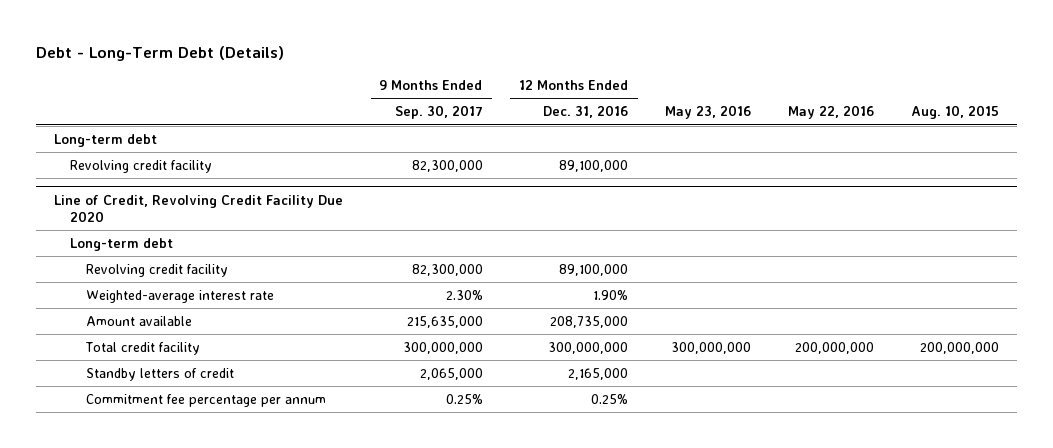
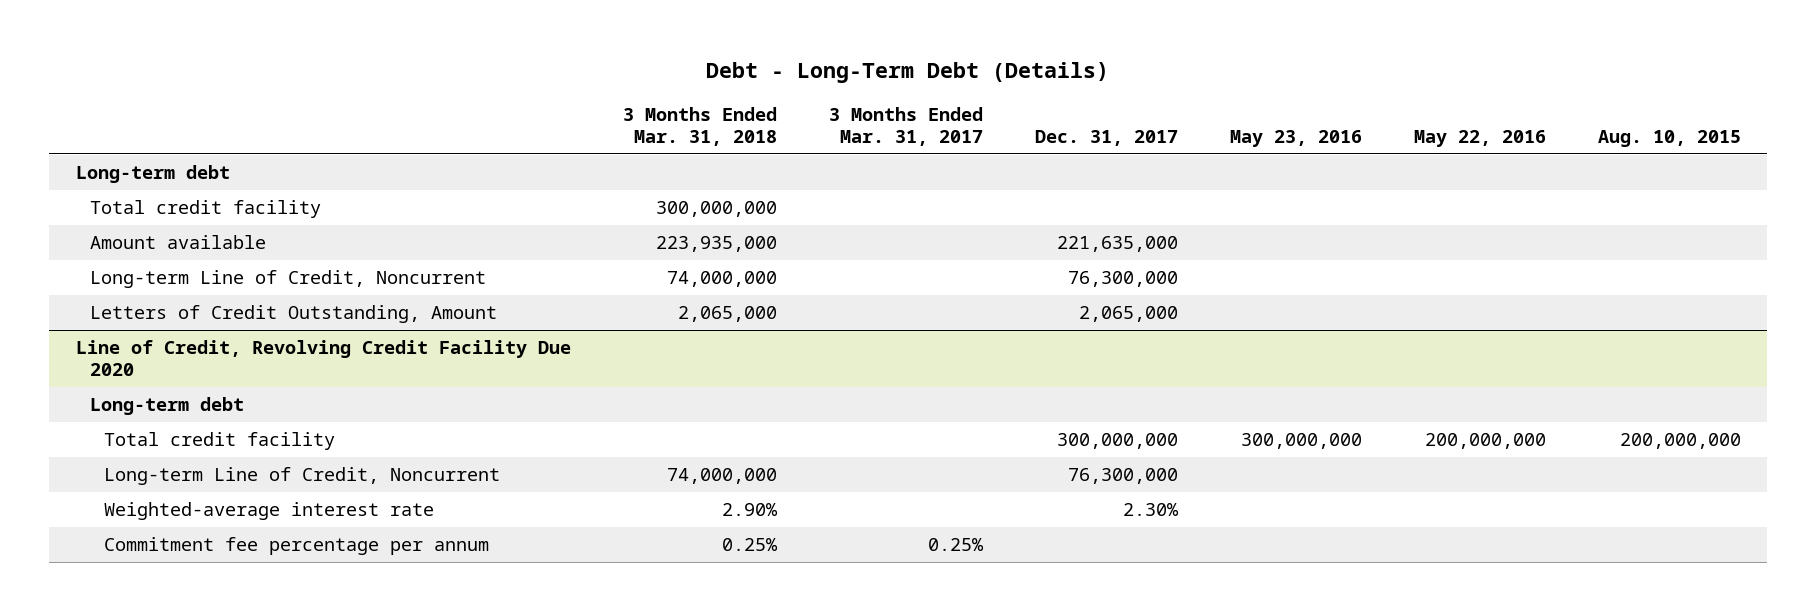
- | 9 Months Ended Sep. 30, 2017 | 12 Months Ended Dec. 31, 2016 | May 23, 2016 | May 22, 2016 | Aug. 10, 2015
+ | 3 Months Ended Mar. 31, 2018 | 3 Months Ended Mar. 31, 2017 | Dec. 31, 2017 | May 23, 2016 | May 22, 2016 | Aug. 10, 2015
- Revolving credit facility | 82,300,000 | 89,100,000 | | |
+ Total credit facility | 300,000,000 | | | | |
+ Amount available | 223,935,000 | | 221,635,000 | | |
+ Long-term Line of Credit, Noncurrent | 74,000,000 | | 76,300,000 | | |
+ Letters of Credit Outstanding, Amount | 2,065,000 | | 2,065,000 | | |
@ Line of Credit, Revolving Credit Facility Due 2020
- Revolving credit facility | 82,300,000 | 89,100,000 | | |
- Amount available | 215,635,000 | 208,735,000 | | |
- Standby letters of credit | 2,065,000 | 2,165,000 | | |
+ Long-term Line of Credit, Noncurrent | 74,000,000 | | 76,300,000 | | |
moved down: Weighted-average interest rate | 2.90% | | 2.30% | | |

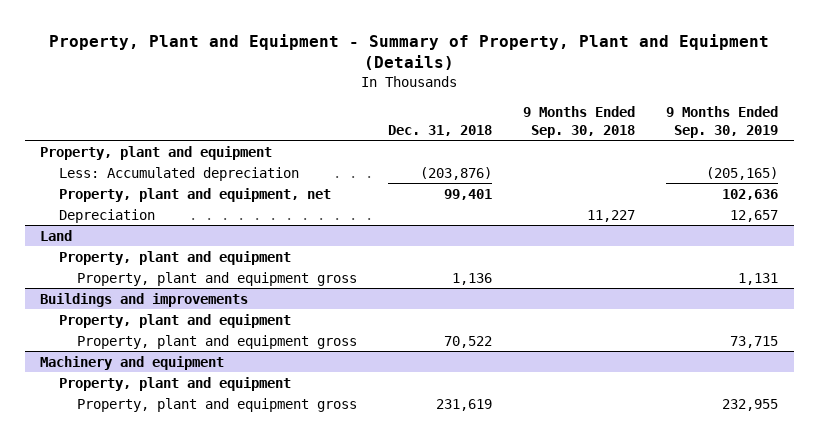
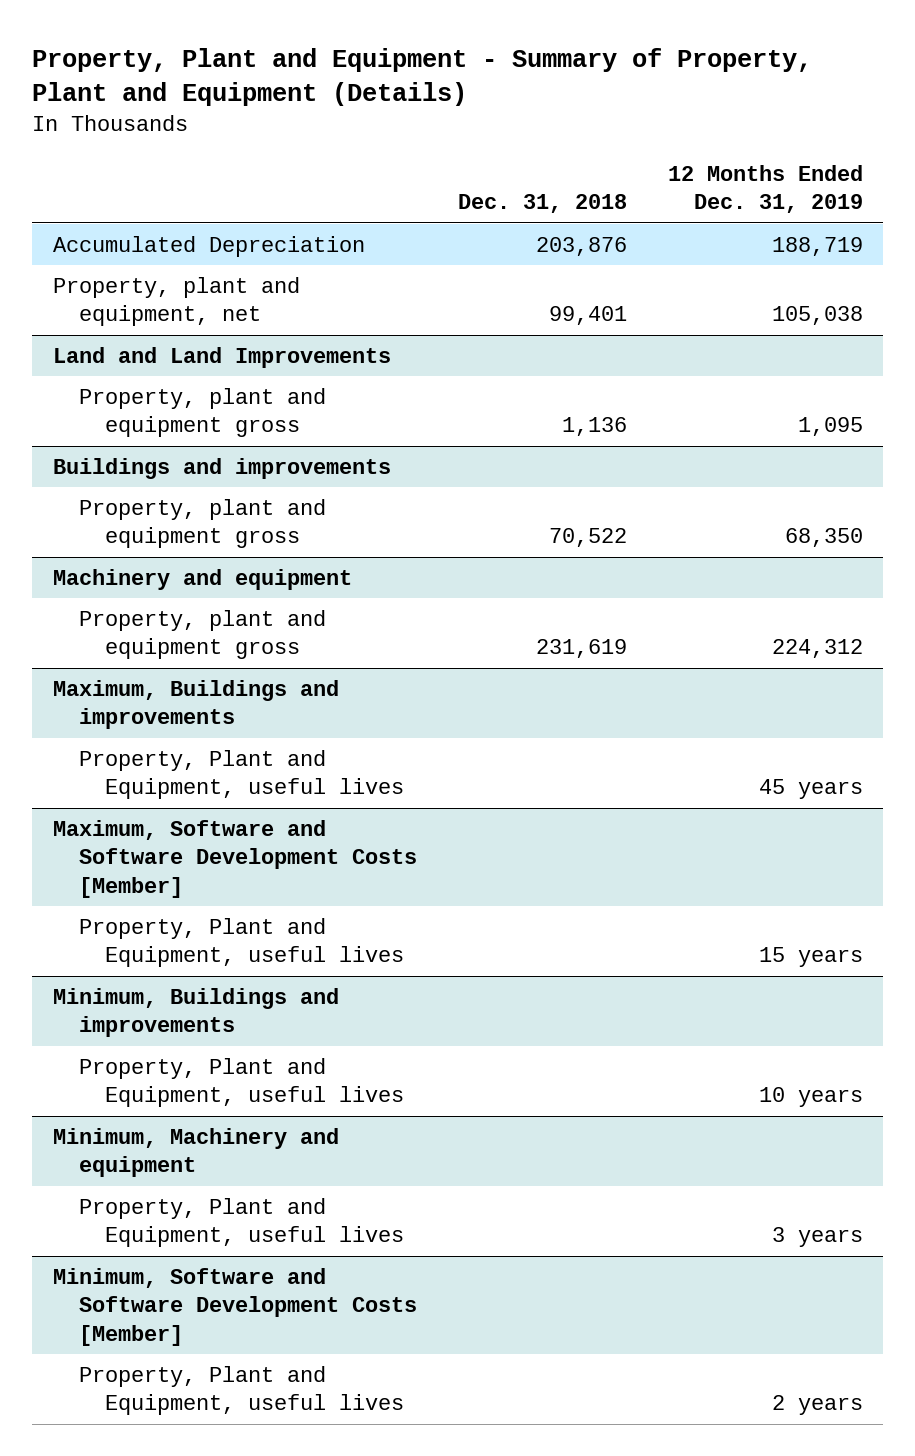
- | Dec. 31, 2018 | 9 Months Ended Sep. 30, 2018 | 9 Months Ended Sep. 30, 2019
+ | Dec. 31, 2018 | 12 Months Ended Dec. 31, 2019
- Property, plant and equipment
- Less: Accumulated depreciation | (203,876) | | (205,165)
+ Accumulated Depreciation | 203,876 | 188,719
- Depreciation | | 11,227 | 12,657
- Land
- Property, plant and equipment
+ Land and Land Improvements
@ Buildings and improvements
- Property, plant and equipment
@ Machinery and equipment
- Property, plant and equipment
+ Maximum, Buildings and improvements
+ Property, Plant and Equipment, useful lives | | 45 years
+ Maximum, Software and Software Development Costs [Member]
+ Property, Plant and Equipment, useful lives | | 15 years
+ Minimum, Buildings and improvements
+ Property, Plant and Equipment, useful lives | | 10 years
+ Minimum, Machinery and equipment
+ Property, Plant and Equipment, useful lives | | 3 years
+ Minimum, Software and Software Development Costs [Member]
+ Property, Plant and Equipment, useful lives | | 2 years

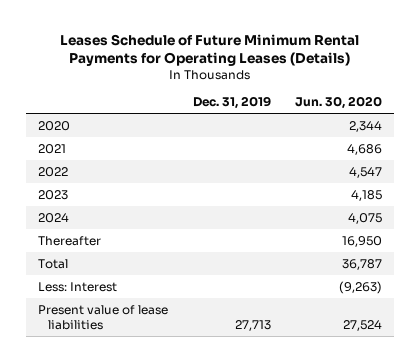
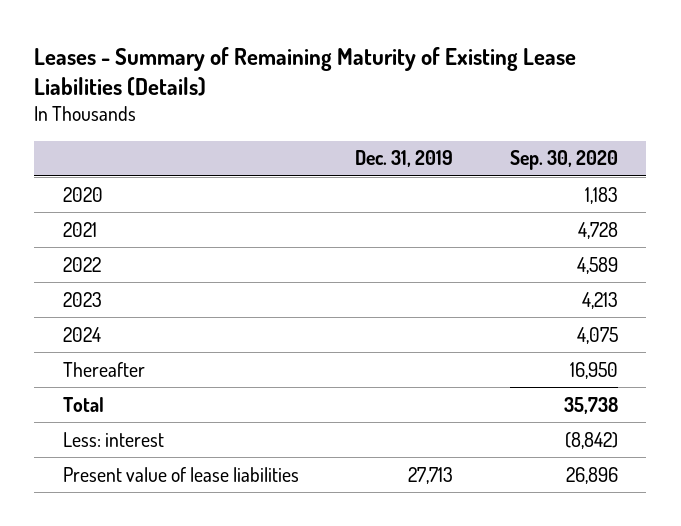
- Leases Schedule of Future Minimum Rental Payments for Operating Leases (Details)
+ Leases - Summary of Remaining Maturity of Existing Lease Liabilities (Details)
- | Dec. 31, 2019 | Jun. 30, 2020
+ | Dec. 31, 2019 | Sep. 30, 2020
- Less: Interest | | (9,263)
+ Less: interest | | (8,842)

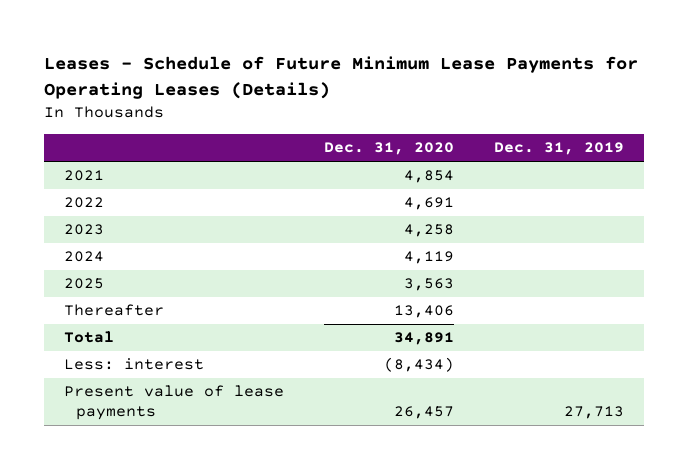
- Leases - Summary of Remaining Maturity of Existing Lease Liabilities (Details)
+ Leases - Schedule of Future Minimum Lease Payments for Operating Leases (Details)
- | Dec. 31, 2019 | Sep. 30, 2020
+ | Dec. 31, 2020 | Dec. 31, 2019
- 2020 | | 1,183
+ 2025 | 3,563 |
- Present value of lease liabilities | 27,713 | 26,896
+ Present value of lease payments | 26,457 | 27,713

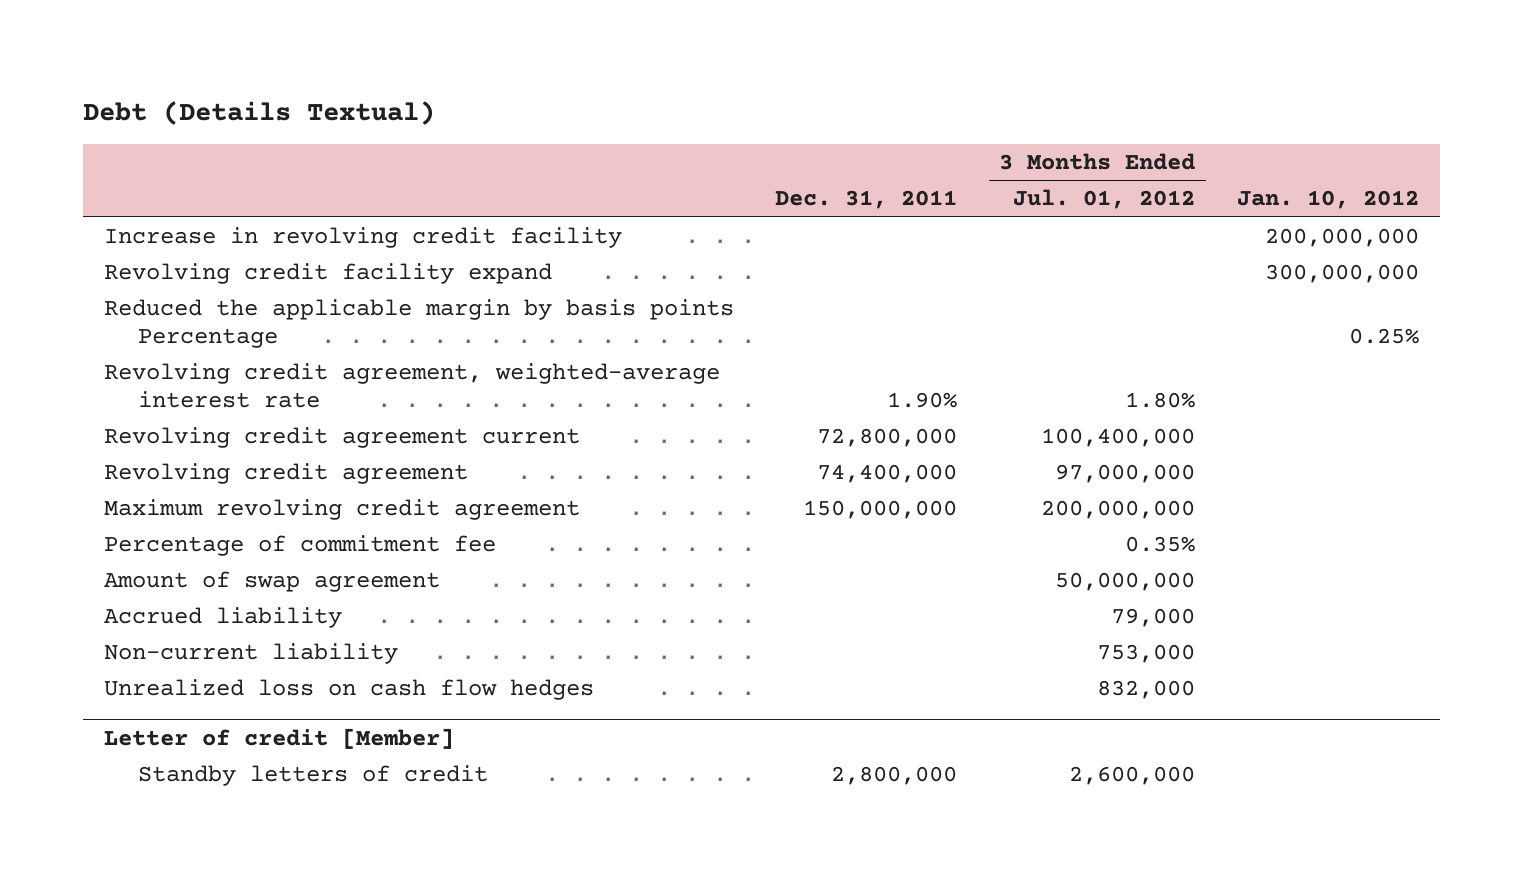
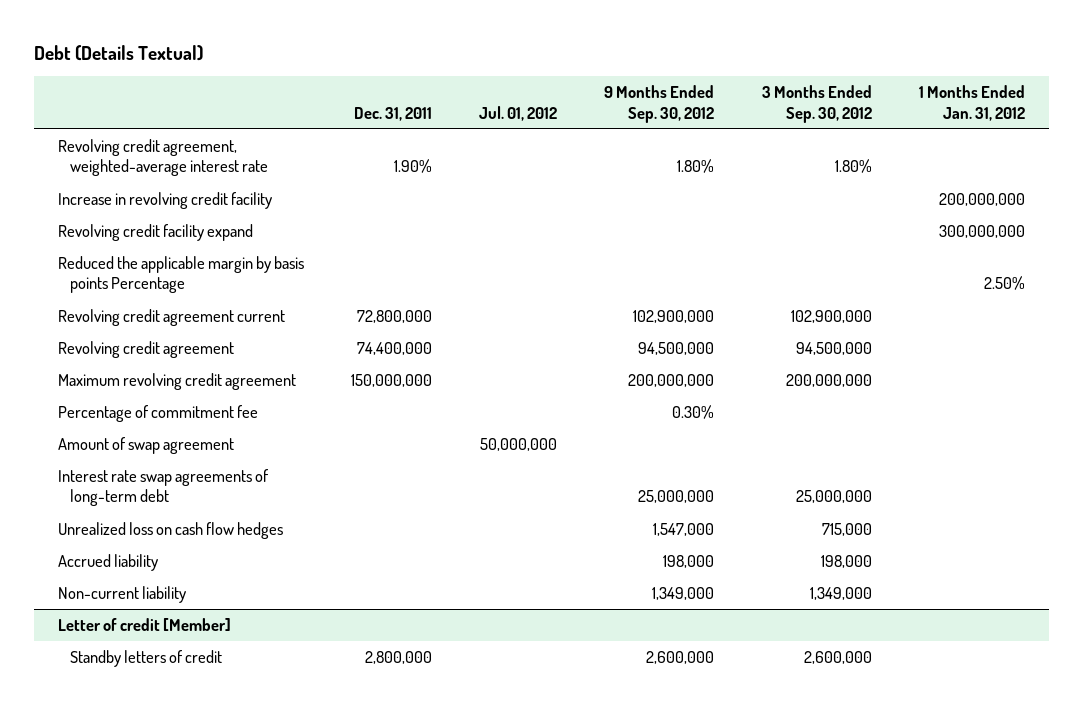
- | Dec. 31, 2011 | 3 Months Ended Jul. 01, 2012 | Jan. 10, 2012
+ | Dec. 31, 2011 | Jul. 01, 2012 | 9 Months Ended Sep. 30, 2012 | 3 Months Ended Sep. 30, 2012 | 1 Months Ended Jan. 31, 2012
moved up: Revolving credit agreement, weighted-average interest rate | 1.90% | | 1.80% | 1.80% |
+ Interest rate swap agreements of long-term debt | | | 25,000,000 | 25,000,000 |
moved up: Unrealized loss on cash flow hedges | | | 1,547,000 | 715,000 |

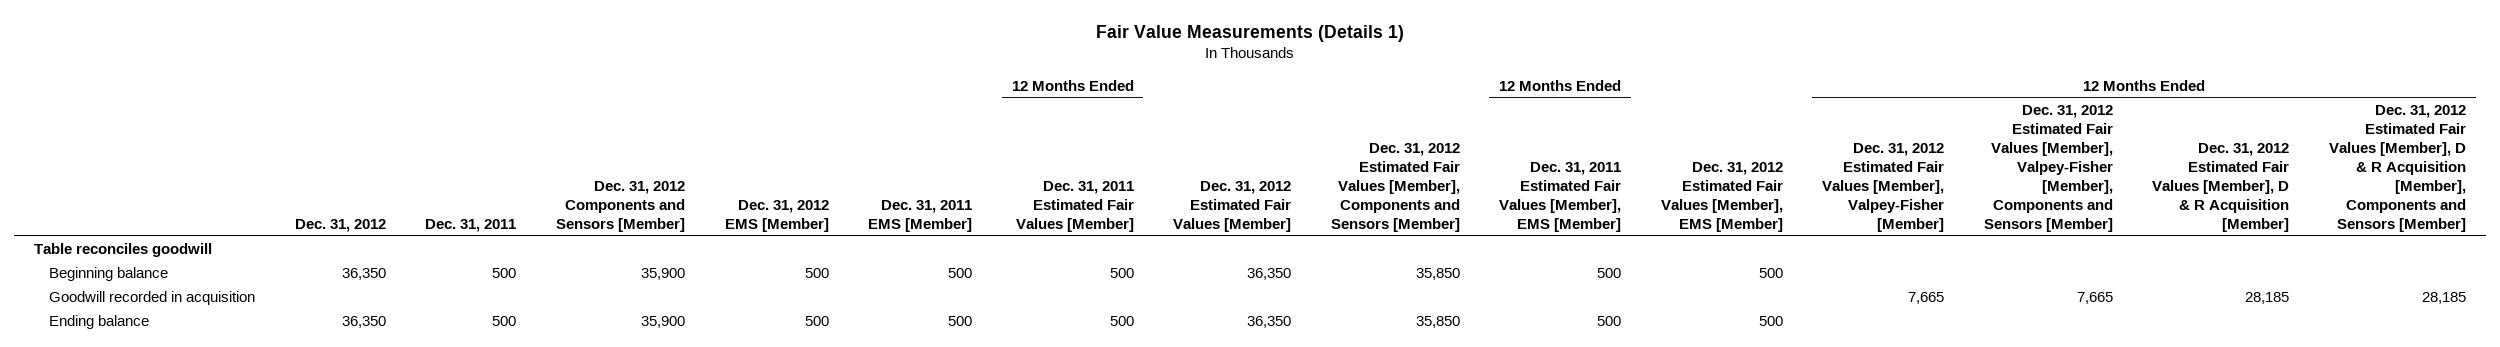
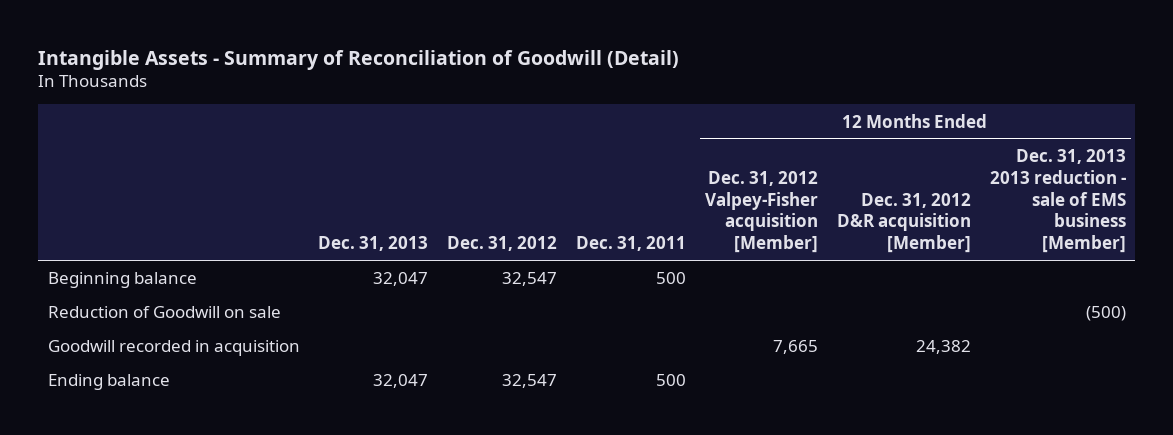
- Fair Value Measurements (Details 1)
+ Intangible Assets - Summary of Reconciliation of Goodwill (Detail)
- | Dec. 31, 2012 | Dec. 31, 2011 | Dec. 31, 2012 Components and Sensors [Member] | Dec. 31, 2012 EMS [Member] | Dec. 31, 2011 EMS [Member] | 12 Months Ended Dec. 31, 2011 Estimated Fair Values [Member] | Dec. 31, 2012 Estimated Fair Values [Member] | Dec. 31, 2012 Estimated Fair Values [Member], Components and Sensors [Member] | 12 Months Ended Dec. 31, 2011 Estimated Fair Values [Member], EMS [Member] | Dec. 31, 2012 Estimated Fair Values [Member], EMS [Member] | 12 Months Ended Dec. 31, 2012 Estimated Fair Values [Member], Valpey-Fisher [Member] | 12 Months Ended Dec. 31, 2012 Estimated Fair Values [Member], Valpey-Fisher [Member], Components and Sensors [Member] | 12 Months Ended Dec. 31, 2012 Estimated Fair Values [Member], D & R Acquisition [Member] | 12 Months Ended Dec. 31, 2012 Estimated Fair Values [Member], D & R Acquisition [Member], Components and Sensors [Member]
+ | Dec. 31, 2013 | Dec. 31, 2012 | Dec. 31, 2011 | 12 Months Ended Dec. 31, 2012 Valpey-Fisher acquisition [Member] | 12 Months Ended Dec. 31, 2012 D&R acquisition [Member] | 12 Months Ended Dec. 31, 2013 2013 reduction - sale of EMS business [Member]
- Table reconciles goodwill
- Beginning balance | 36,350 | 500 | 35,900 | 500 | 500 | 500 | 36,350 | 35,850 | 500 | 500 | | | |
+ Beginning balance | 32,047 | 32,547 | 500 | | |
+ Reduction of Goodwill on sale | | | | | | (500)
- Ending balance | 36,350 | 500 | 35,900 | 500 | 500 | 500 | 36,350 | 35,850 | 500 | 500 | | | |
+ Ending balance | 32,047 | 32,547 | 500 | | |

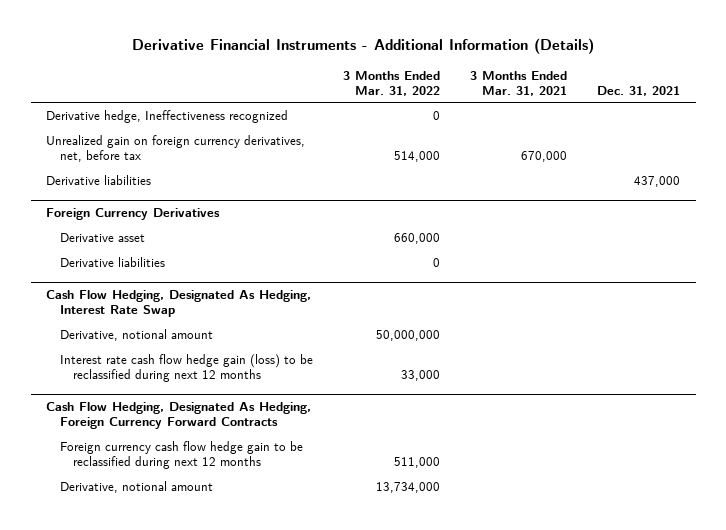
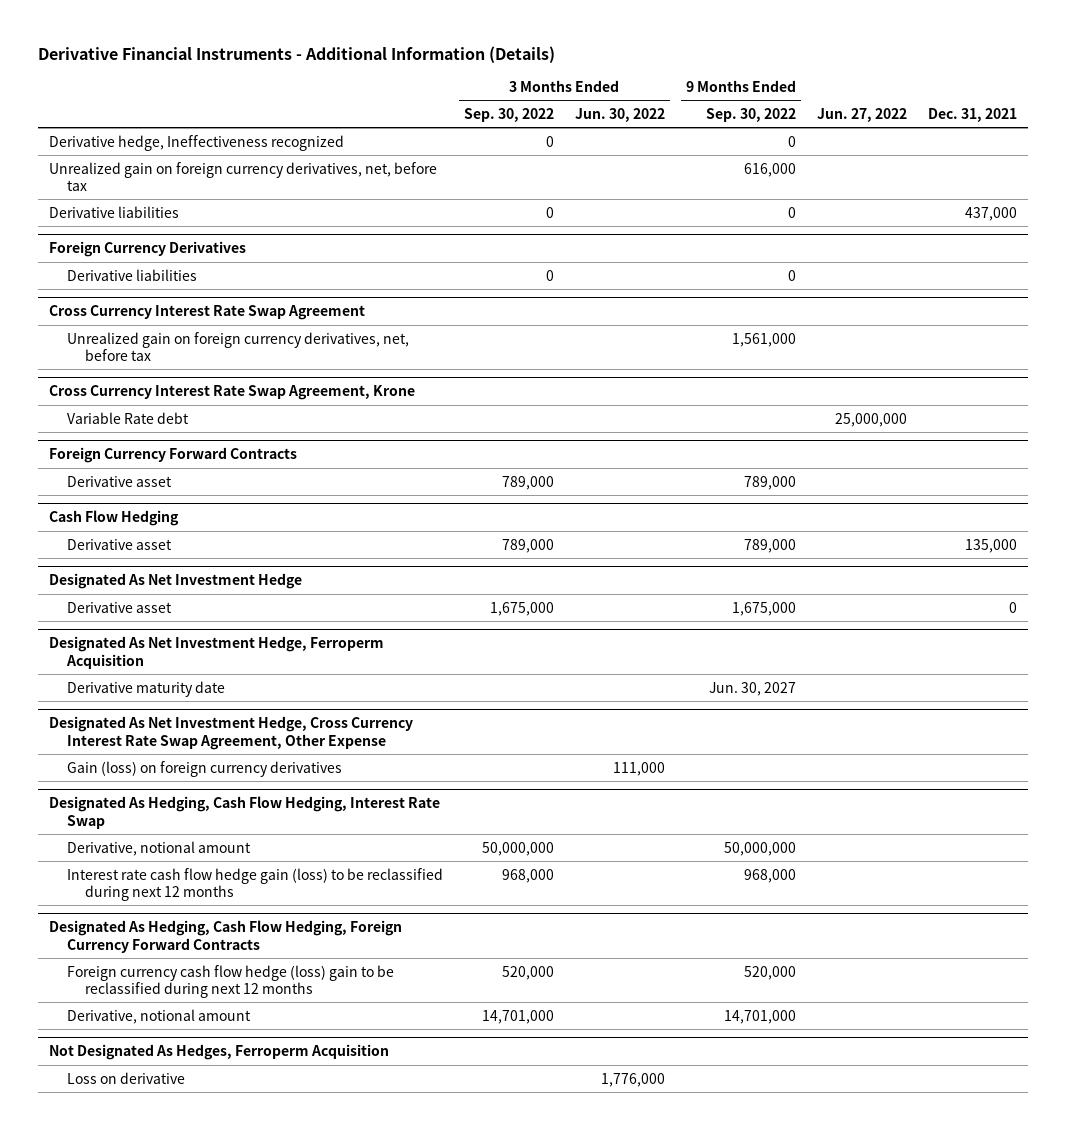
- | 3 Months Ended Mar. 31, 2022 | 3 Months Ended Mar. 31, 2021 | Dec. 31, 2021
+ | 3 Months Ended Sep. 30, 2022 | 3 Months Ended Jun. 30, 2022 | 9 Months Ended Sep. 30, 2022 | Jun. 27, 2022 | Dec. 31, 2021
@ Foreign Currency Derivatives
- Derivative asset | 660,000 | |
- Cash Flow Hedging, Designated As Hedging, Interest Rate Swap
+ Cross Currency Interest Rate Swap Agreement
+ Unrealized gain on foreign currency derivatives, net, before tax | | | 1,561,000 | |
+ Cross Currency Interest Rate Swap Agreement, Krone
+ Variable Rate debt | | | | 25,000,000 |
+ Foreign Currency Forward Contracts
+ Derivative asset | 789,000 | | 789,000 | |
+ Cash Flow Hedging
+ Derivative asset | 789,000 | | 789,000 | | 135,000
+ Designated As Net Investment Hedge
+ Derivative asset | 1,675,000 | | 1,675,000 | | 0
+ Designated As Net Investment Hedge, Ferroperm Acquisition
+ Derivative maturity date | | | Jun. 30, 2027 | |
+ Designated As Net Investment Hedge, Cross Currency Interest Rate Swap Agreement, Other Expense
+ Gain (loss) on foreign currency derivatives | | 111,000 | | |
+ Designated As Hedging, Cash Flow Hedging, Interest Rate Swap
- Cash Flow Hedging, Designated As Hedging, Foreign Currency Forward Contracts
- Foreign currency cash flow hedge gain to be reclassified during next 12 months | 511,000 | |
+ Designated As Hedging, Cash Flow Hedging, Foreign Currency Forward Contracts
+ Foreign currency cash flow hedge (loss) gain to be reclassified during next 12 months | 520,000 | | 520,000 | |
+ Not Designated As Hedges, Ferroperm Acquisition
+ Loss on derivative | | 1,776,000 | | |

